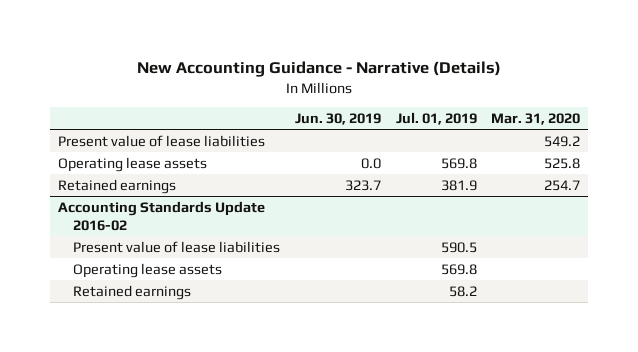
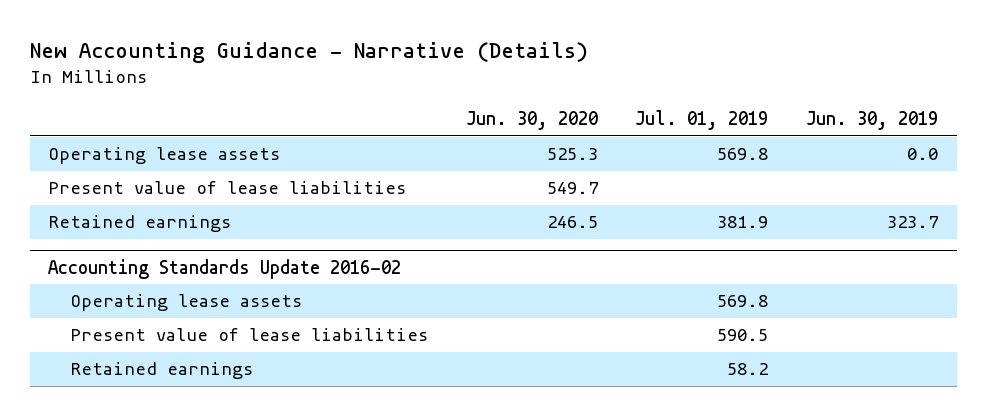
- | Jun. 30, 2019 | Jul. 01, 2019 | Mar. 31, 2020
+ | Jun. 30, 2020 | Jul. 01, 2019 | Jun. 30, 2019
moved down: Present value of lease liabilities | 549.7 | |
@ Accounting Standards Update 2016-02
moved down: Present value of lease liabilities | | 590.5 |

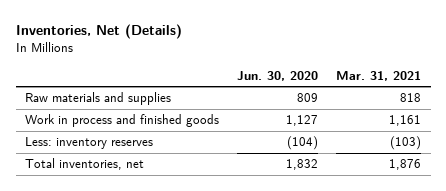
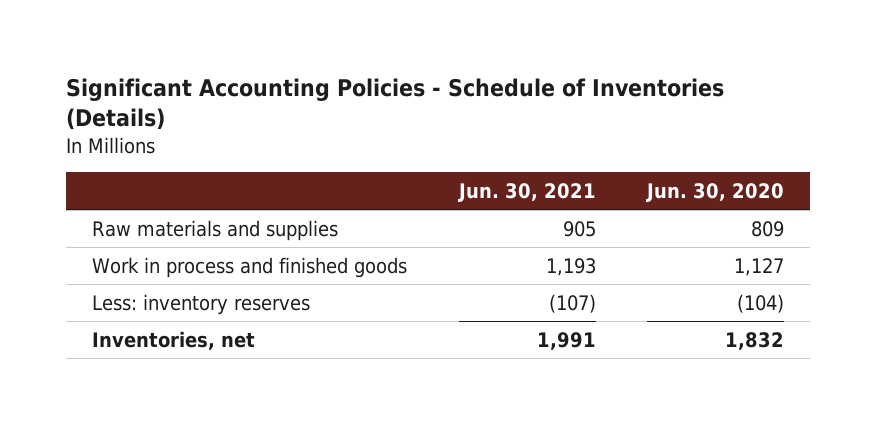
- Inventories, Net (Details)
+ Significant Accounting Policies - Schedule of Inventories (Details)
- | Jun. 30, 2020 | Mar. 31, 2021
+ | Jun. 30, 2021 | Jun. 30, 2020
- Total inventories, net | 1,832 | 1,876
+ Inventories, net | 1,991 | 1,832

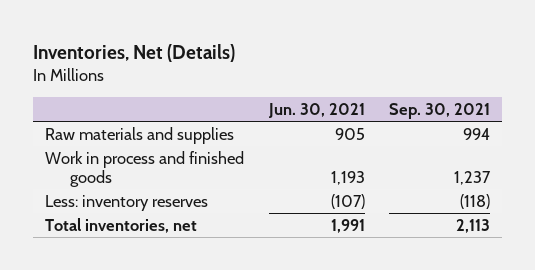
- Significant Accounting Policies - Schedule of Inventories (Details)
+ Inventories, Net (Details)
- | Jun. 30, 2021 | Jun. 30, 2020
+ | Jun. 30, 2021 | Sep. 30, 2021
- Inventories, net | 1,991 | 1,832
+ Total inventories, net | 1,991 | 2,113

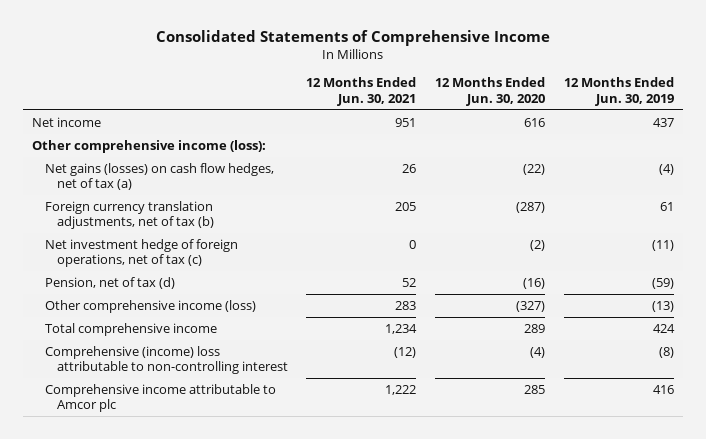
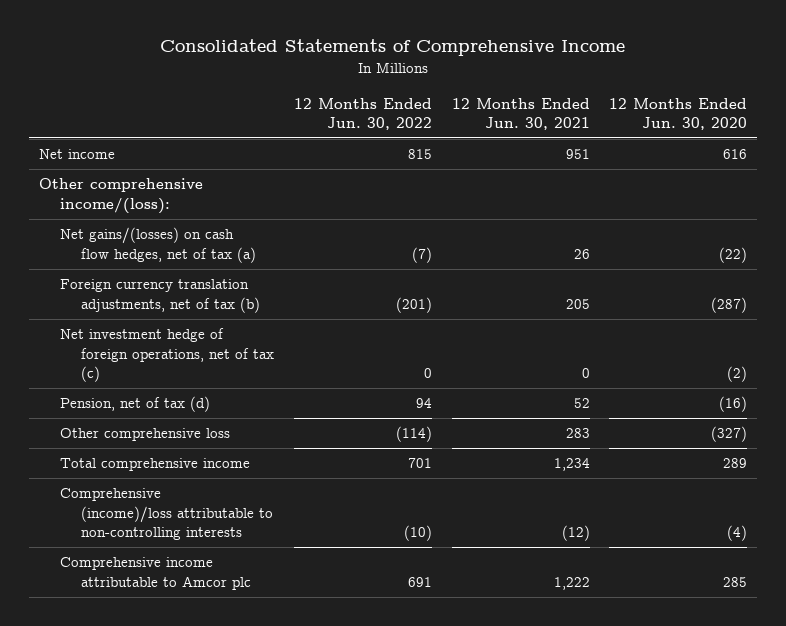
- | 12 Months Ended Jun. 30, 2021 | 12 Months Ended Jun. 30, 2020 | 12 Months Ended Jun. 30, 2019
+ | 12 Months Ended Jun. 30, 2022 | 12 Months Ended Jun. 30, 2021 | 12 Months Ended Jun. 30, 2020
- Other comprehensive income (loss):
- Net gains (losses) on cash flow hedges, net of tax (a) | 26 | (22) | (4)
+ Other comprehensive income/(loss):
+ Net gains/(losses) on cash flow hedges, net of tax (a) | (7) | 26 | (22)
- Other comprehensive income (loss) | 283 | (327) | (13)
+ Other comprehensive loss | (114) | 283 | (327)
- Comprehensive (income) loss attributable to non-controlling interest | (12) | (4) | (8)
+ Comprehensive (income)/loss attributable to non-controlling interests | (10) | (12) | (4)

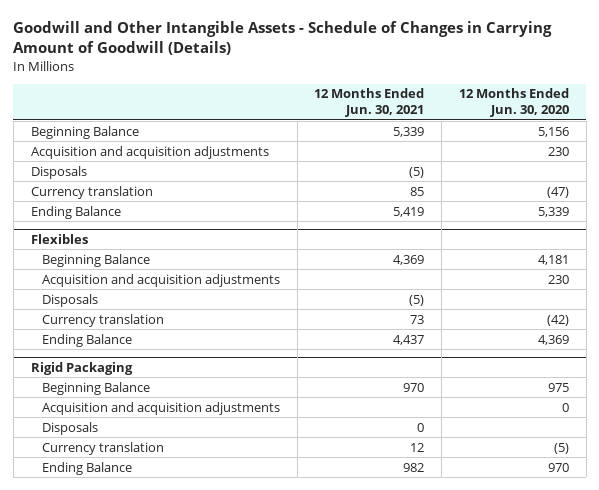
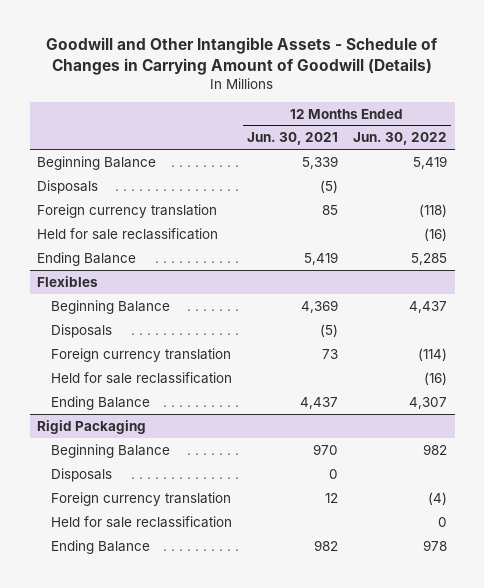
- | 12 Months Ended Jun. 30, 2021 | 12 Months Ended Jun. 30, 2020
+ | 12 Months Ended Jun. 30, 2021 | 12 Months Ended Jun. 30, 2022
- Acquisition and acquisition adjustments | | 230
- Currency translation | 85 | (47)
+ Foreign currency translation | 85 | (118)
+ Held for sale reclassification | | (16)
@ Flexibles
- Acquisition and acquisition adjustments | | 230
- Currency translation | 73 | (42)
+ Foreign currency translation | 73 | (114)
+ Held for sale reclassification | | (16)
@ Rigid Packaging
- Acquisition and acquisition adjustments | | 0
- Currency translation | 12 | (5)
+ Foreign currency translation | 12 | (4)
+ Held for sale reclassification | | 0

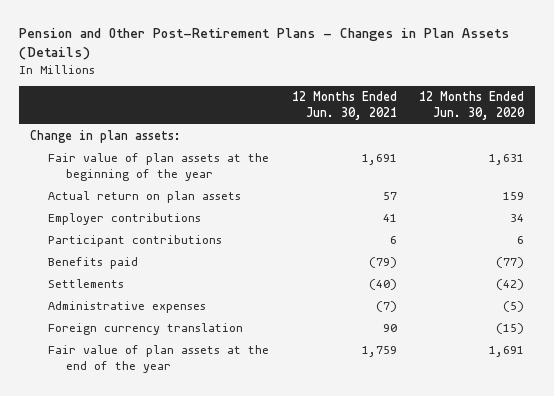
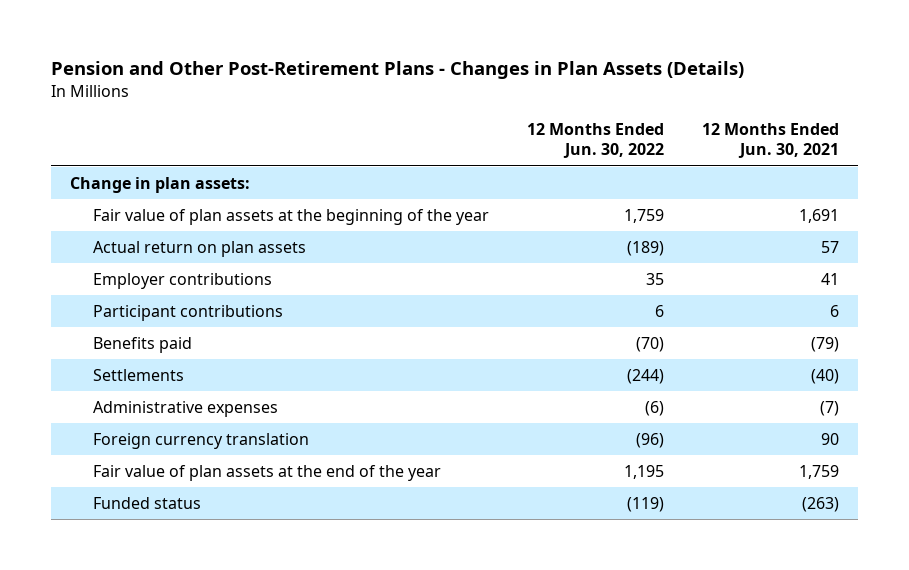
- | 12 Months Ended Jun. 30, 2021 | 12 Months Ended Jun. 30, 2020
+ | 12 Months Ended Jun. 30, 2022 | 12 Months Ended Jun. 30, 2021
+ Funded status | (119) | (263)

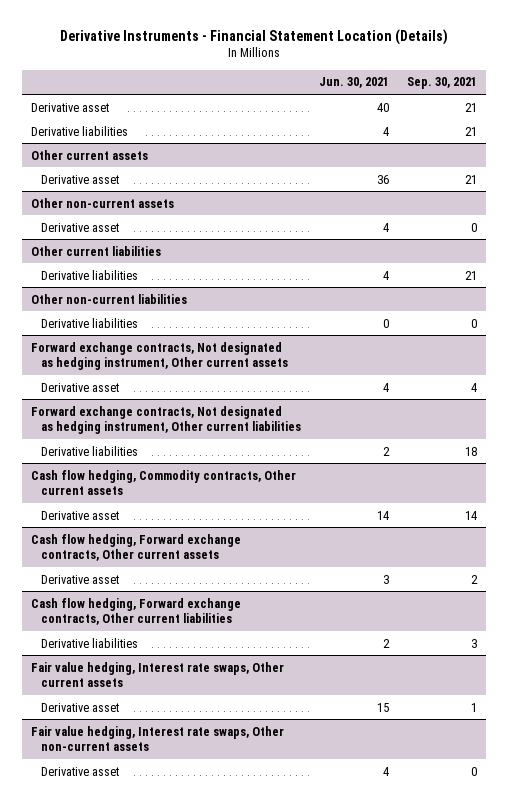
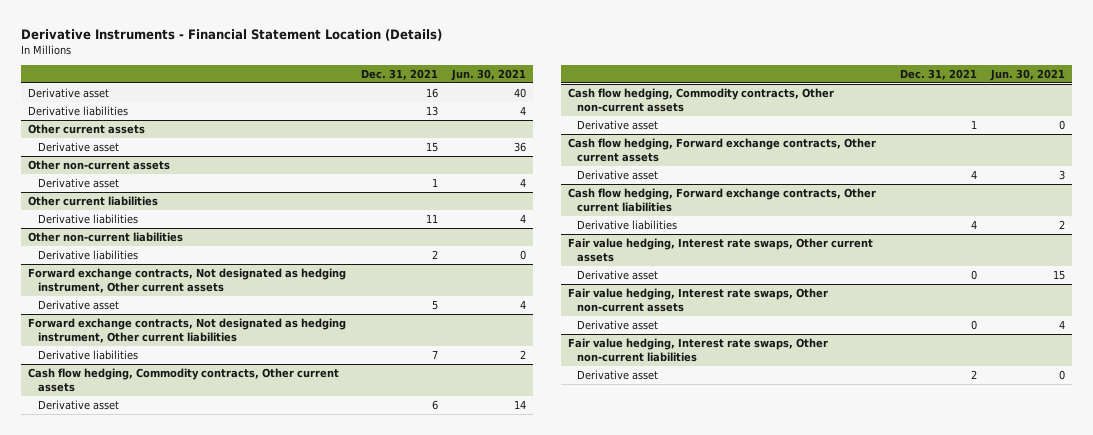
- | Jun. 30, 2021 | Sep. 30, 2021
+ | Dec. 31, 2021 | Jun. 30, 2021
+ Cash flow hedging, Commodity contracts, Other non-current assets
+ Derivative asset | 1 | 0
+ Fair value hedging, Interest rate swaps, Other non-current liabilities
+ Derivative asset | 2 | 0

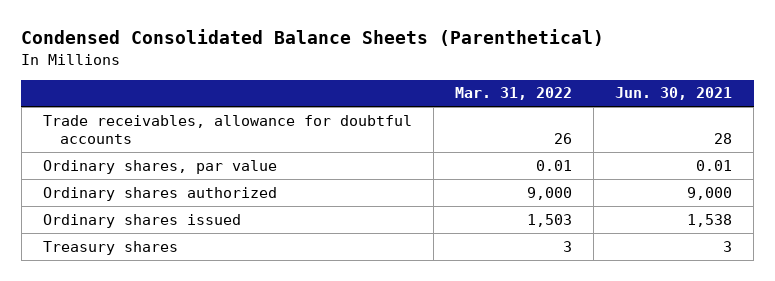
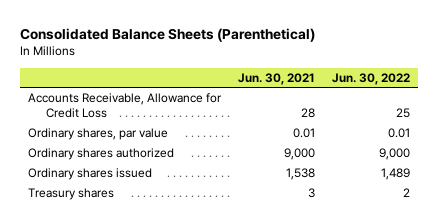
- Condensed Consolidated Balance Sheets (Parenthetical)
+ Consolidated Balance Sheets (Parenthetical)
- | Mar. 31, 2022 | Jun. 30, 2021
+ | Jun. 30, 2021 | Jun. 30, 2022
- Trade receivables, allowance for doubtful accounts | 26 | 28
+ Accounts Receivable, Allowance for Credit Loss | 28 | 25

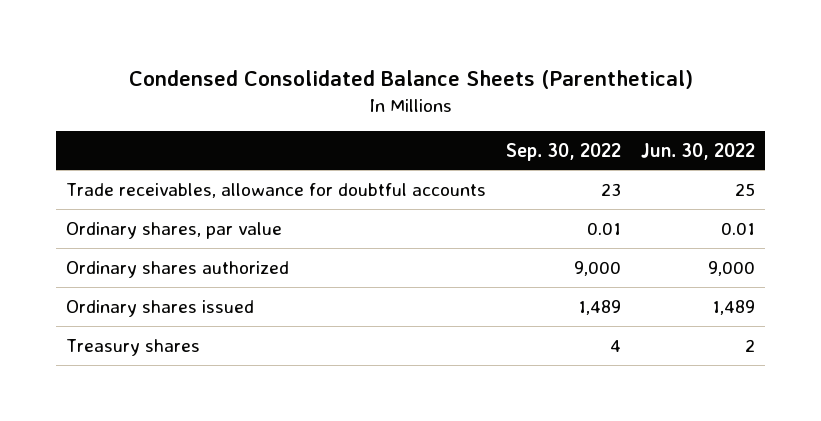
- Consolidated Balance Sheets (Parenthetical)
+ Condensed Consolidated Balance Sheets (Parenthetical)
- | Jun. 30, 2021 | Jun. 30, 2022
+ | Sep. 30, 2022 | Jun. 30, 2022
- Accounts Receivable, Allowance for Credit Loss | 28 | 25
+ Trade receivables, allowance for doubtful accounts | 23 | 25

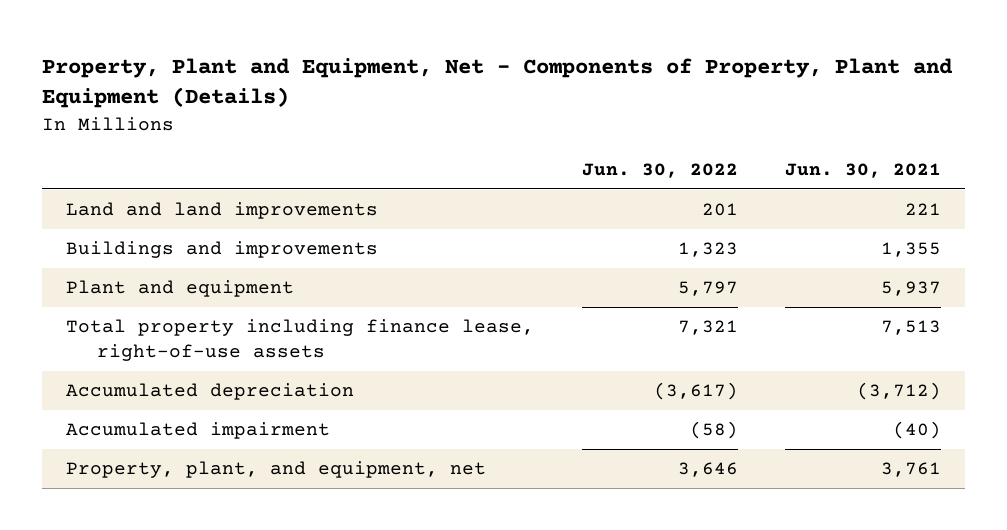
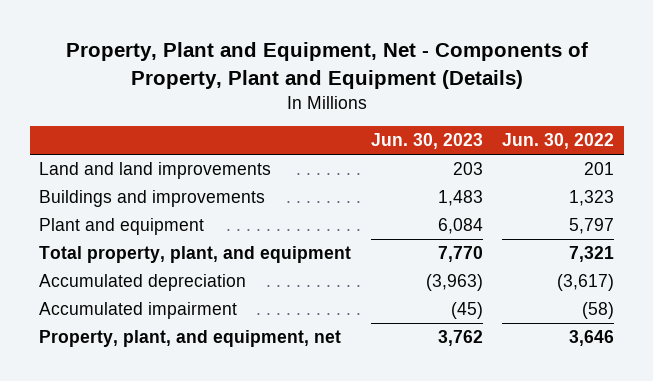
- | Jun. 30, 2022 | Jun. 30, 2021
+ | Jun. 30, 2023 | Jun. 30, 2022
- Total property including finance lease, right-of-use assets | 7,321 | 7,513
+ Total property, plant, and equipment | 7,770 | 7,321

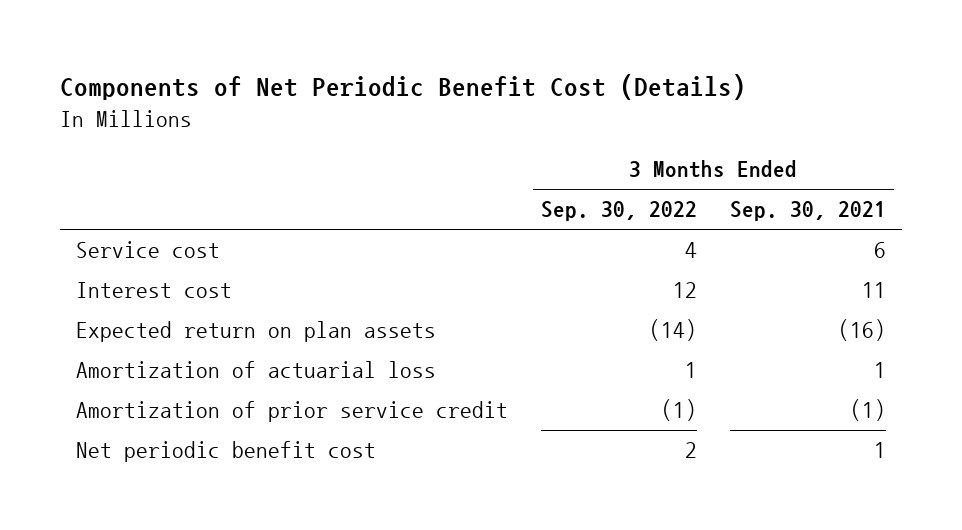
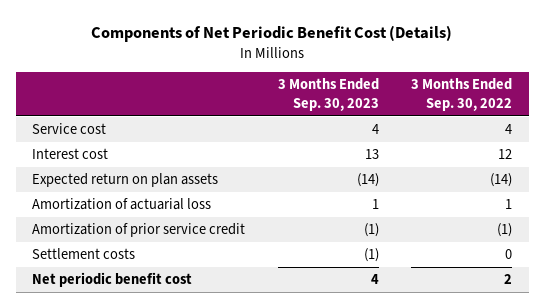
- | 3 Months Ended Sep. 30, 2022 | 3 Months Ended Sep. 30, 2021
+ | 3 Months Ended Sep. 30, 2023 | 3 Months Ended Sep. 30, 2022
+ Settlement costs | (1) | 0

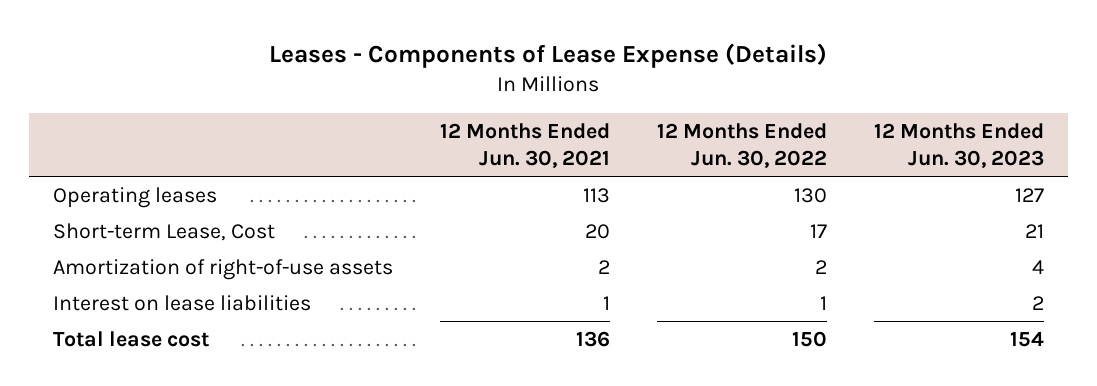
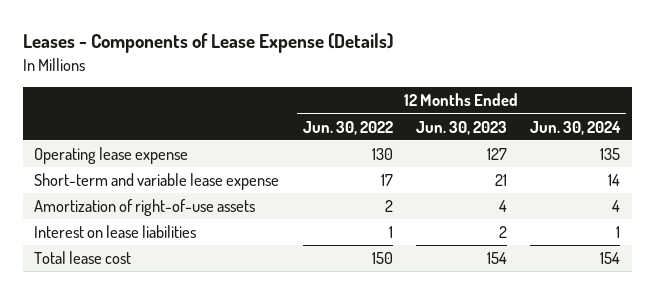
- | 12 Months Ended Jun. 30, 2021 | 12 Months Ended Jun. 30, 2022 | 12 Months Ended Jun. 30, 2023
+ | 12 Months Ended Jun. 30, 2022 | 12 Months Ended Jun. 30, 2023 | 12 Months Ended Jun. 30, 2024
- Operating leases | 113 | 130 | 127
- Short-term Lease, Cost | 20 | 17 | 21
+ Operating lease expense | 130 | 127 | 135
+ Short-term and variable lease expense | 17 | 21 | 14

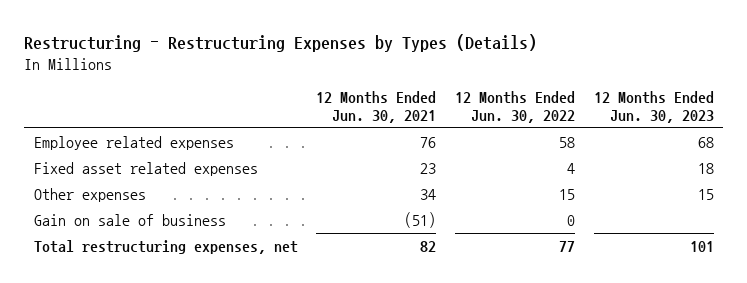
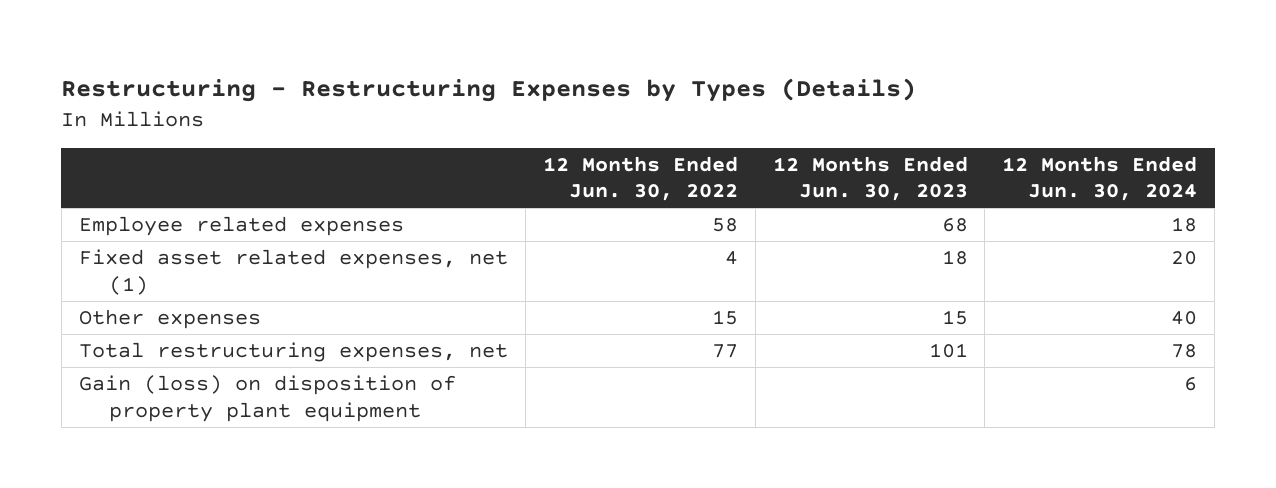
- | 12 Months Ended Jun. 30, 2021 | 12 Months Ended Jun. 30, 2022 | 12 Months Ended Jun. 30, 2023
+ | 12 Months Ended Jun. 30, 2022 | 12 Months Ended Jun. 30, 2023 | 12 Months Ended Jun. 30, 2024
- Fixed asset related expenses | 23 | 4 | 18
+ Fixed asset related expenses, net (1) | 4 | 18 | 20
- Gain on sale of business | (51) | 0 |
+ Gain (loss) on disposition of property plant equipment | | | 6

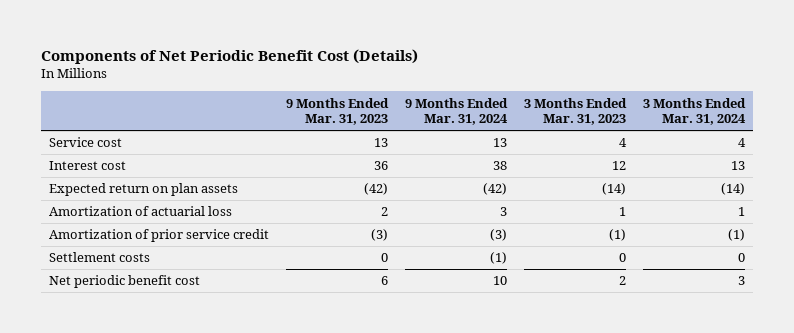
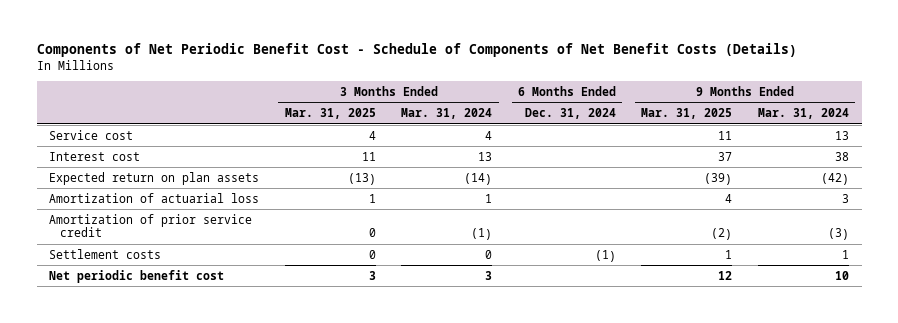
- Components of Net Periodic Benefit Cost (Details)
+ Components of Net Periodic Benefit Cost - Schedule of Components of Net Benefit Costs (Details)
- | 9 Months Ended Mar. 31, 2023 | 9 Months Ended Mar. 31, 2024 | 3 Months Ended Mar. 31, 2023 | 3 Months Ended Mar. 31, 2024
+ | 3 Months Ended Mar. 31, 2025 | 3 Months Ended Mar. 31, 2024 | 6 Months Ended Dec. 31, 2024 | 9 Months Ended Mar. 31, 2025 | 9 Months Ended Mar. 31, 2024
- Settlement costs | 0 | (1) | 0 | 0
+ Settlement costs | 0 | 0 | (1) | 1 | 1

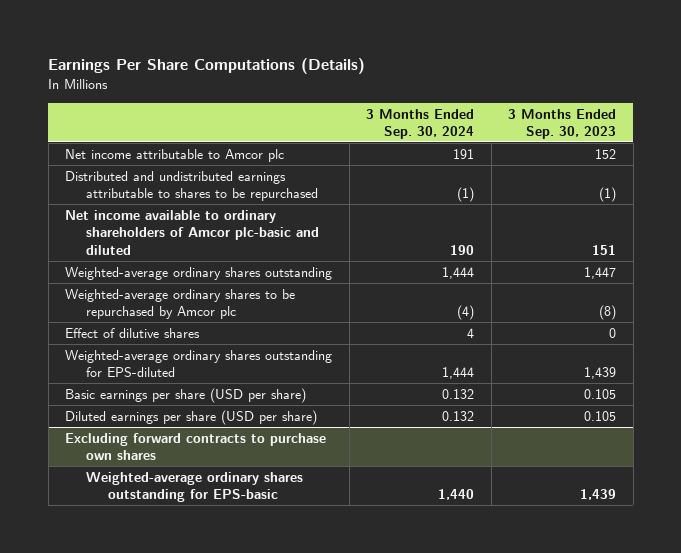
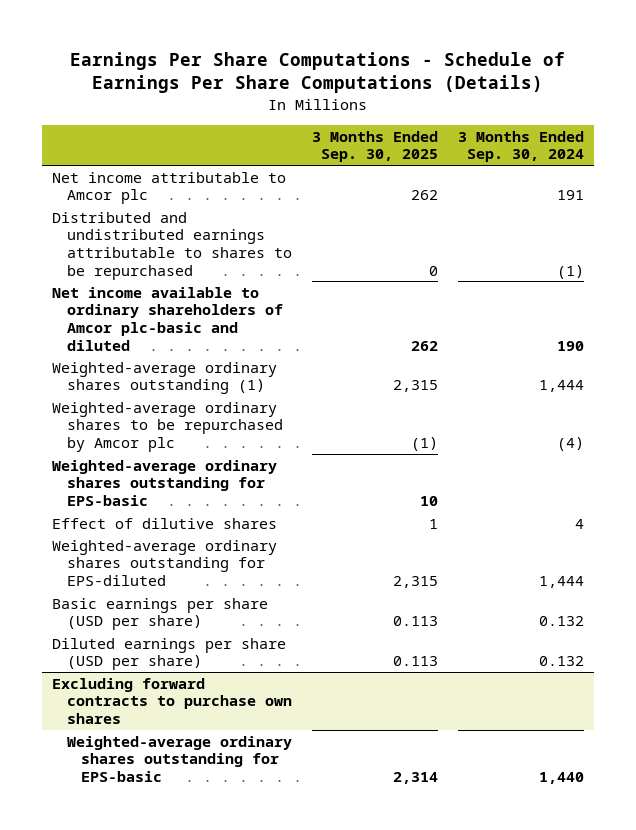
- Earnings Per Share Computations (Details)
+ Earnings Per Share Computations - Schedule of Earnings Per Share Computations (Details)
- | 3 Months Ended Sep. 30, 2024 | 3 Months Ended Sep. 30, 2023
+ | 3 Months Ended Sep. 30, 2025 | 3 Months Ended Sep. 30, 2024
- Weighted-average ordinary shares outstanding | 1,444 | 1,447
+ Weighted-average ordinary shares outstanding (1) | 2,315 | 1,444
+ Weighted-average ordinary shares outstanding for EPS-basic | 10 |

